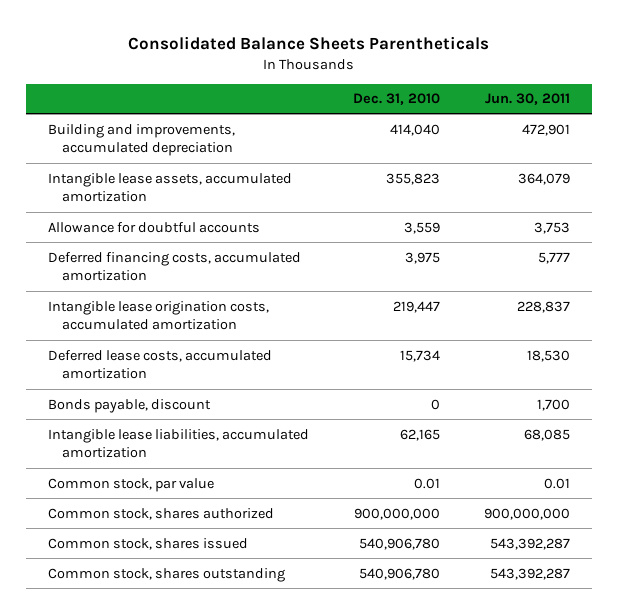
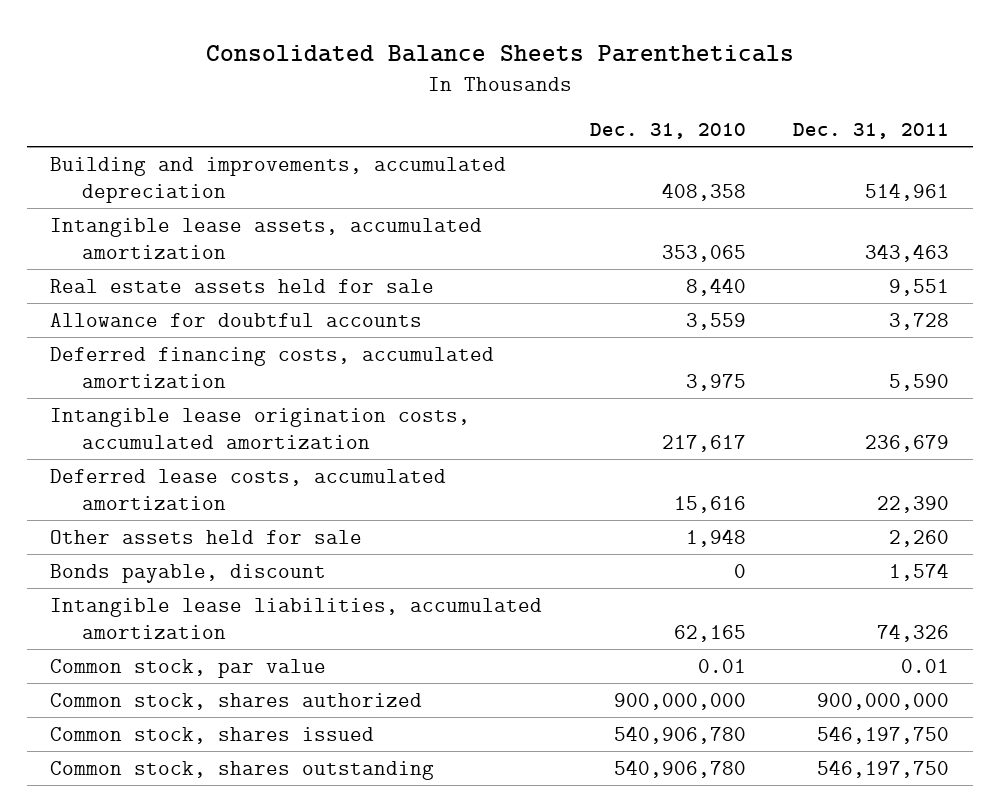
- | Dec. 31, 2010 | Jun. 30, 2011
+ | Dec. 31, 2010 | Dec. 31, 2011
- Building and improvements, accumulated depreciation | 414,040 | 472,901
- Intangible lease assets, accumulated amortization | 355,823 | 364,079
+ Building and improvements, accumulated depreciation | 408,358 | 514,961
+ Intangible lease assets, accumulated amortization | 353,065 | 343,463
+ Real estate assets held for sale | 8,440 | 9,551
- Intangible lease origination costs, accumulated amortization | 219,447 | 228,837
- Deferred lease costs, accumulated amortization | 15,734 | 18,530
+ Intangible lease origination costs, accumulated amortization | 217,617 | 236,679
+ Deferred lease costs, accumulated amortization | 15,616 | 22,390
+ Other assets held for sale | 1,948 | 2,260

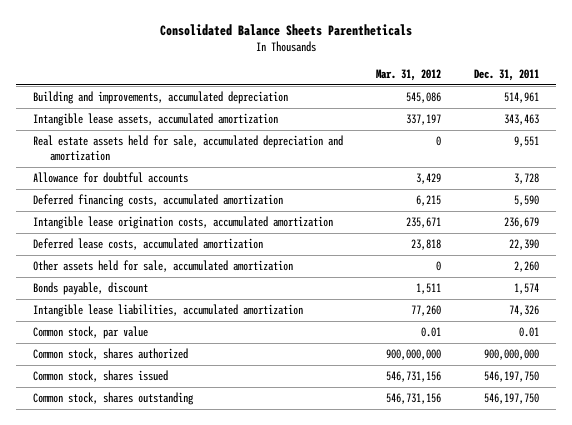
- | Dec. 31, 2010 | Dec. 31, 2011
+ | Mar. 31, 2012 | Dec. 31, 2011
- Real estate assets held for sale | 8,440 | 9,551
+ Real estate assets held for sale, accumulated depreciation and amortization | 0 | 9,551
- Other assets held for sale | 1,948 | 2,260
+ Other assets held for sale, accumulated amortization | 0 | 2,260

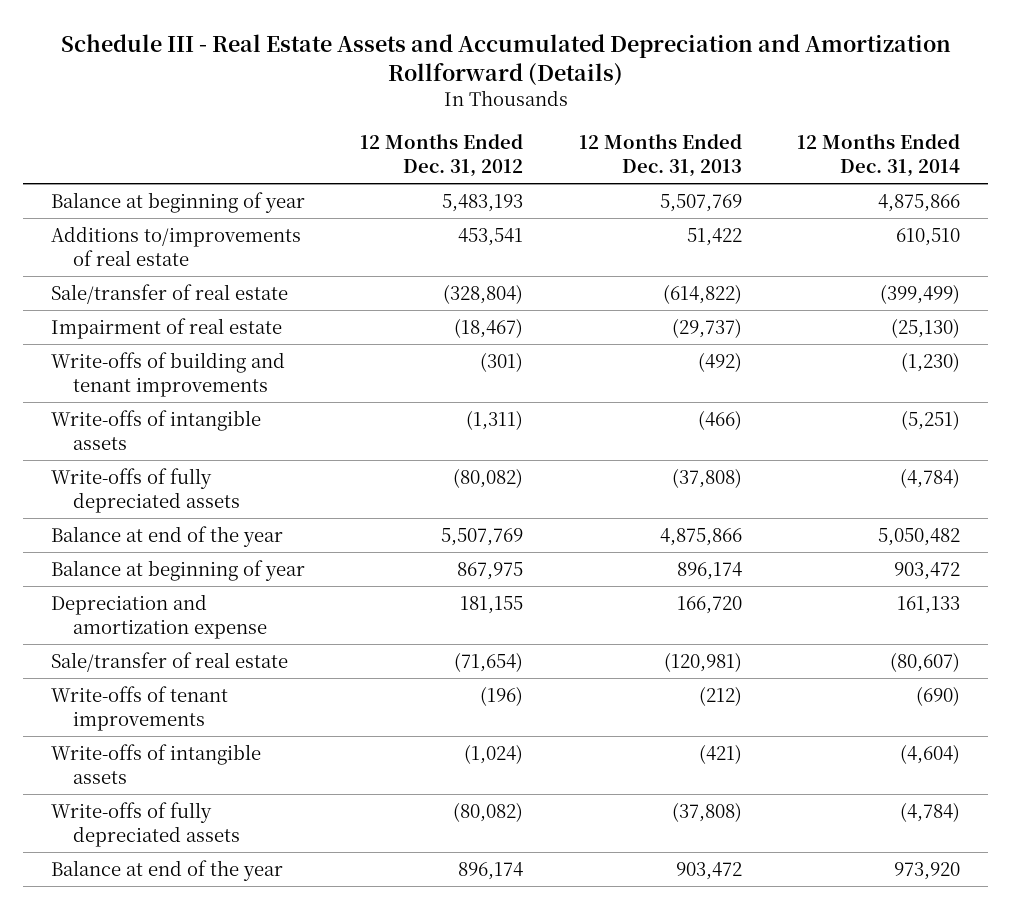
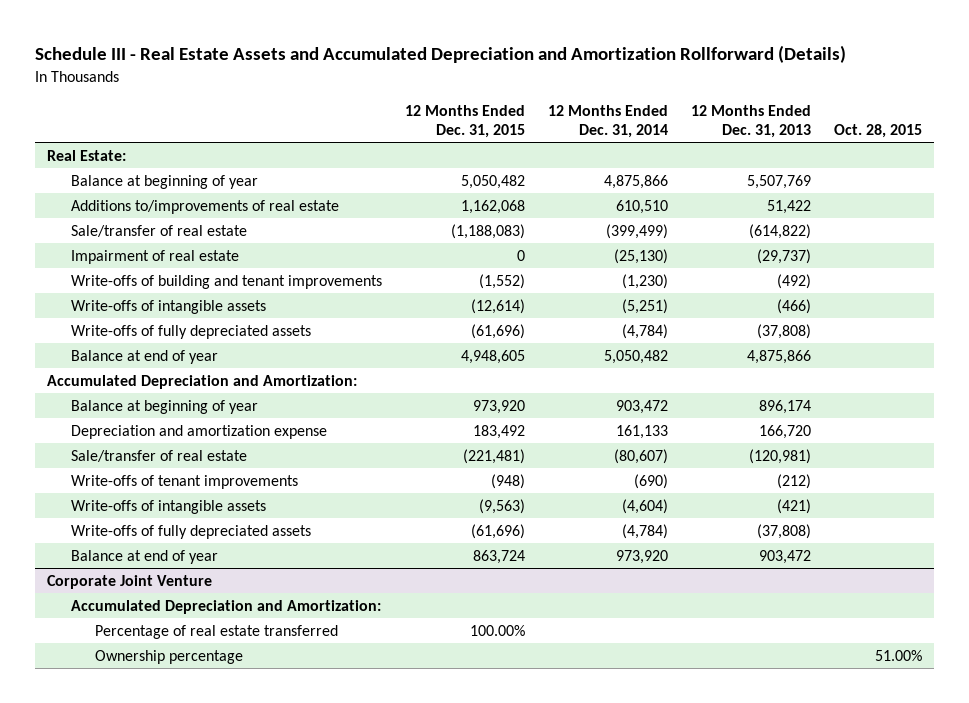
- | 12 Months Ended Dec. 31, 2012 | 12 Months Ended Dec. 31, 2013 | 12 Months Ended Dec. 31, 2014
+ | 12 Months Ended Dec. 31, 2015 | 12 Months Ended Dec. 31, 2014 | 12 Months Ended Dec. 31, 2013 | Oct. 28, 2015
+ Real Estate:
- Balance at end of the year | 5,507,769 | 4,875,866 | 5,050,482
+ Balance at end of year | 4,948,605 | 5,050,482 | 4,875,866 |
+ Accumulated Depreciation and Amortization:
- Balance at end of the year | 896,174 | 903,472 | 973,920
+ Balance at end of year | 863,724 | 973,920 | 903,472 |
+ Corporate Joint Venture
+ Accumulated Depreciation and Amortization:
+ Percentage of real estate transferred | 100.00% | | |
+ Ownership percentage | | | | 51.00%

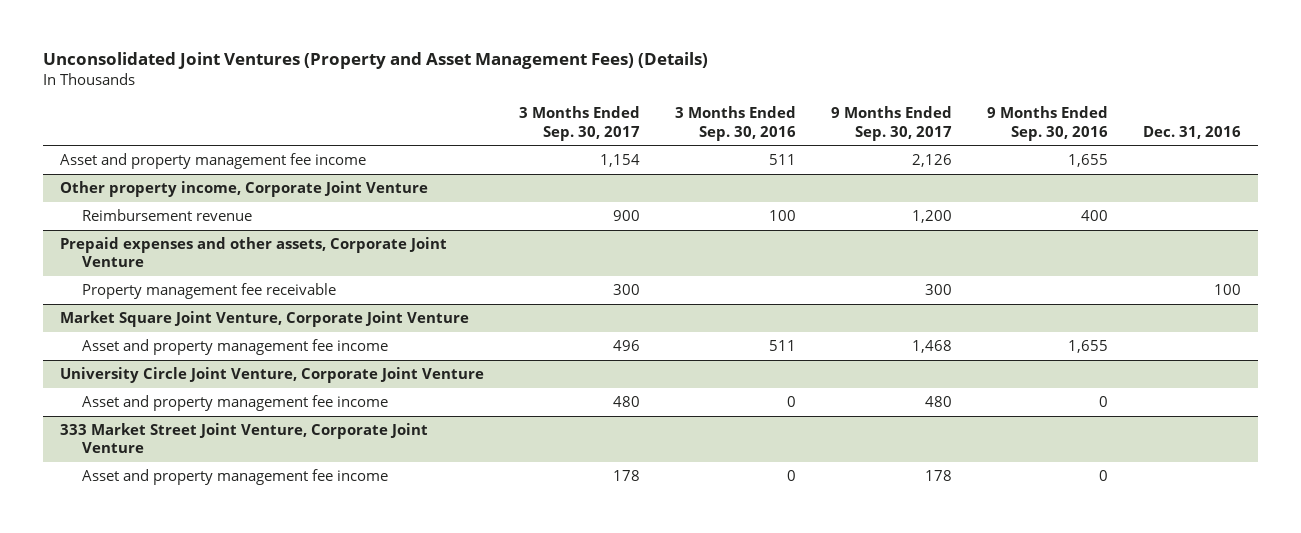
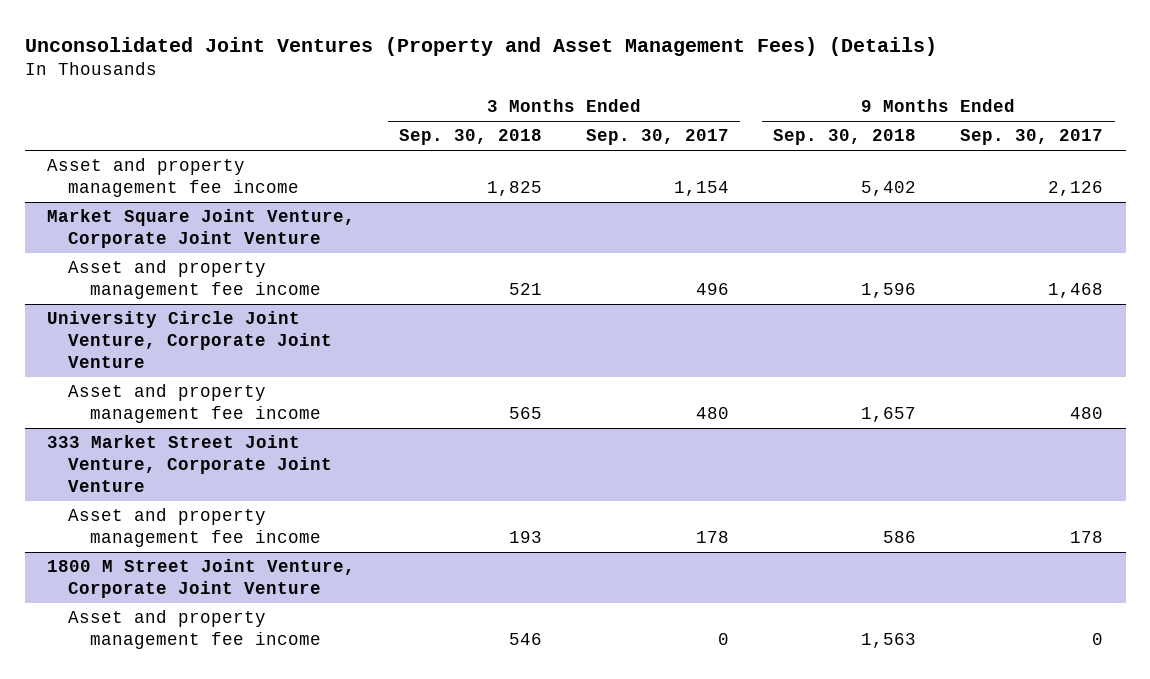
- | 3 Months Ended Sep. 30, 2017 | 3 Months Ended Sep. 30, 2016 | 9 Months Ended Sep. 30, 2017 | 9 Months Ended Sep. 30, 2016 | Dec. 31, 2016
+ | 3 Months Ended Sep. 30, 2018 | 3 Months Ended Sep. 30, 2017 | 9 Months Ended Sep. 30, 2018 | 9 Months Ended Sep. 30, 2017
- Other property income, Corporate Joint Venture
- Reimbursement revenue | 900 | 100 | 1,200 | 400 |
- Prepaid expenses and other assets, Corporate Joint Venture
- Property management fee receivable | 300 | | 300 | | 100
+ 1800 M Street Joint Venture, Corporate Joint Venture
+ Asset and property management fee income | 546 | 0 | 1,563 | 0

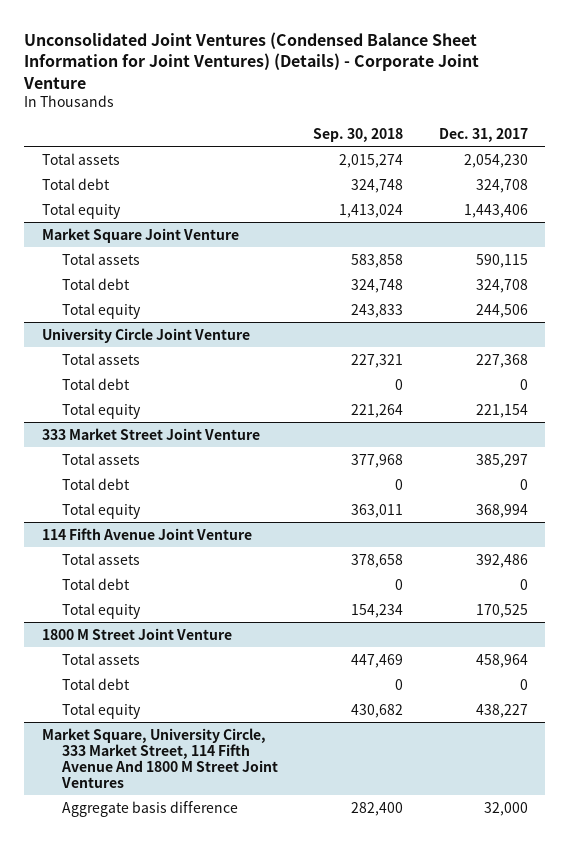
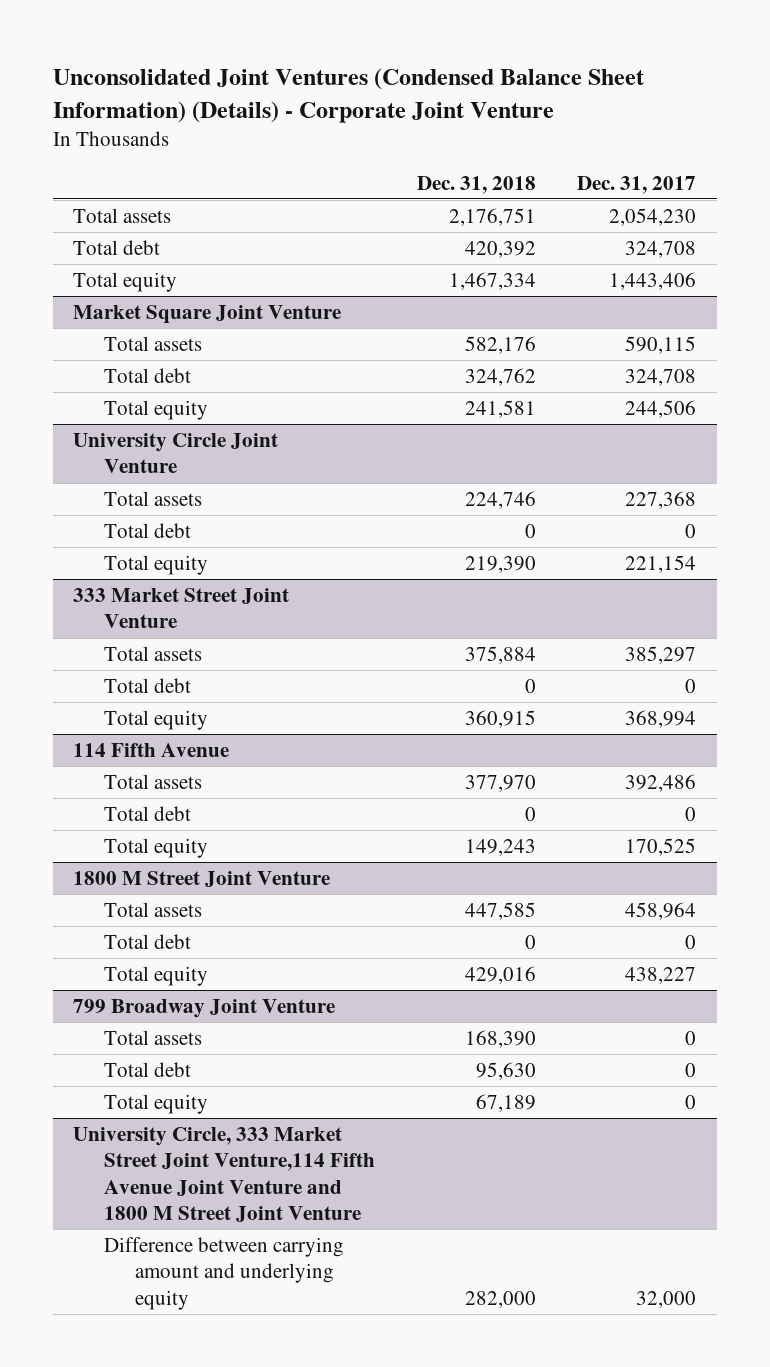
- Unconsolidated Joint Ventures (Condensed Balance Sheet Information for Joint Ventures) (Details) - Corporate Joint Venture
+ Unconsolidated Joint Ventures (Condensed Balance Sheet Information) (Details) - Corporate Joint Venture
- | Sep. 30, 2018 | Dec. 31, 2017
+ | Dec. 31, 2018 | Dec. 31, 2017
- 114 Fifth Avenue Joint Venture
+ 114 Fifth Avenue
- Market Square, University Circle, 333 Market Street, 114 Fifth Avenue And 1800 M Street Joint Ventures
- Aggregate basis difference | 282,400 | 32,000
+ 799 Broadway Joint Venture
+ Total assets | 168,390 | 0
+ Total debt | 95,630 | 0
+ Total equity | 67,189 | 0
+ University Circle, 333 Market Street Joint Venture,114 Fifth Avenue Joint Venture and 1800 M Street Joint Venture
+ Difference between carrying amount and underlying equity | 282,000 | 32,000

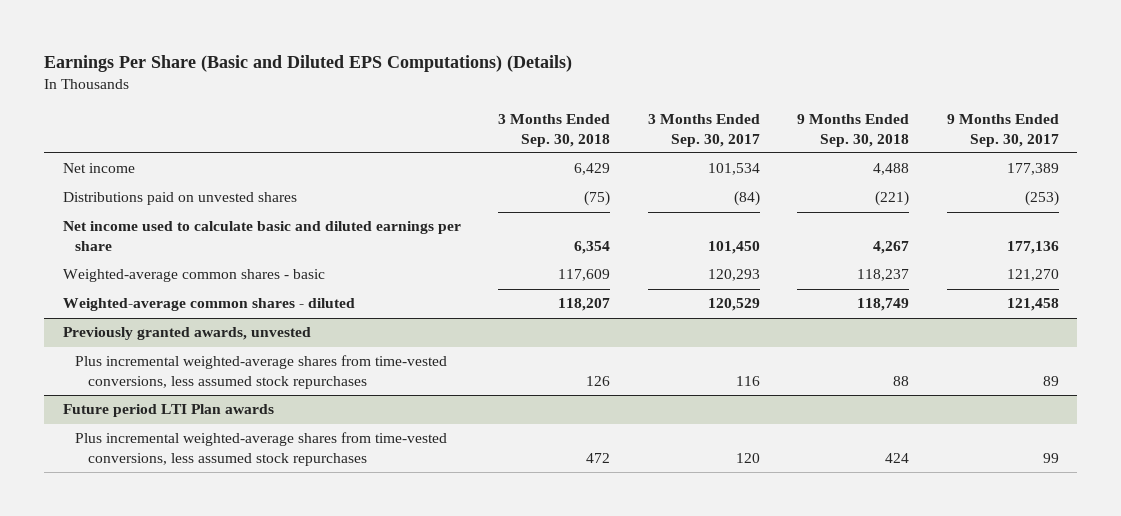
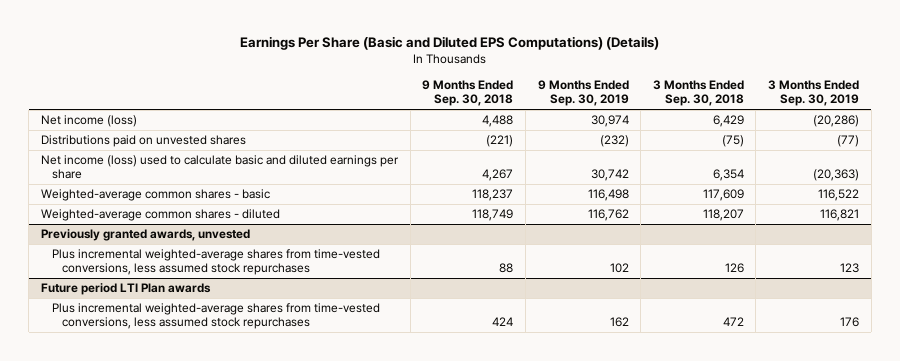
- | 3 Months Ended Sep. 30, 2018 | 3 Months Ended Sep. 30, 2017 | 9 Months Ended Sep. 30, 2018 | 9 Months Ended Sep. 30, 2017
+ | 9 Months Ended Sep. 30, 2018 | 9 Months Ended Sep. 30, 2019 | 3 Months Ended Sep. 30, 2018 | 3 Months Ended Sep. 30, 2019
- Net income | 6,429 | 101,534 | 4,488 | 177,389
+ Net income (loss) | 4,488 | 30,974 | 6,429 | (20,286)
- Net income used to calculate basic and diluted earnings per share | 6,354 | 101,450 | 4,267 | 177,136
+ Net income (loss) used to calculate basic and diluted earnings per share | 4,267 | 30,742 | 6,354 | (20,363)

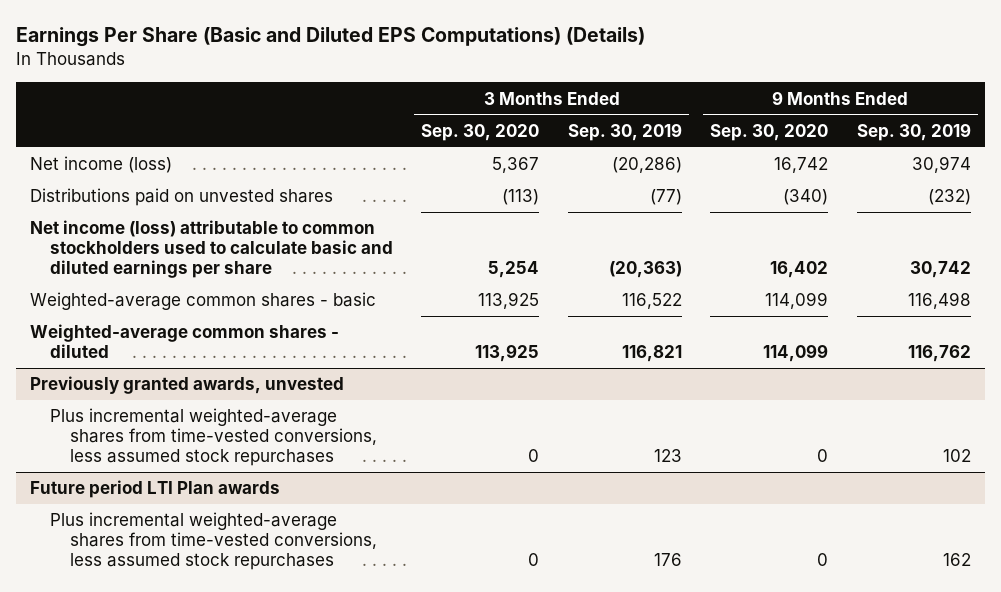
- | 9 Months Ended Sep. 30, 2018 | 9 Months Ended Sep. 30, 2019 | 3 Months Ended Sep. 30, 2018 | 3 Months Ended Sep. 30, 2019
+ | 3 Months Ended Sep. 30, 2020 | 3 Months Ended Sep. 30, 2019 | 9 Months Ended Sep. 30, 2020 | 9 Months Ended Sep. 30, 2019
- Net income (loss) used to calculate basic and diluted earnings per share | 4,267 | 30,742 | 6,354 | (20,363)
+ Net income (loss) attributable to common stockholders used to calculate basic and diluted earnings per share | 5,254 | (20,363) | 16,402 | 30,742

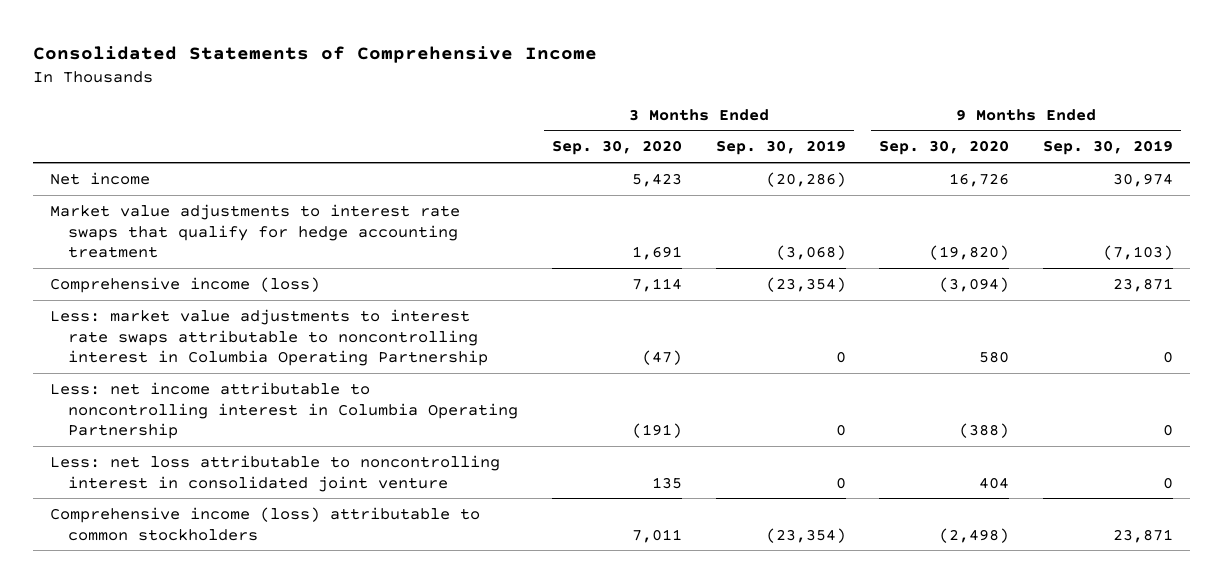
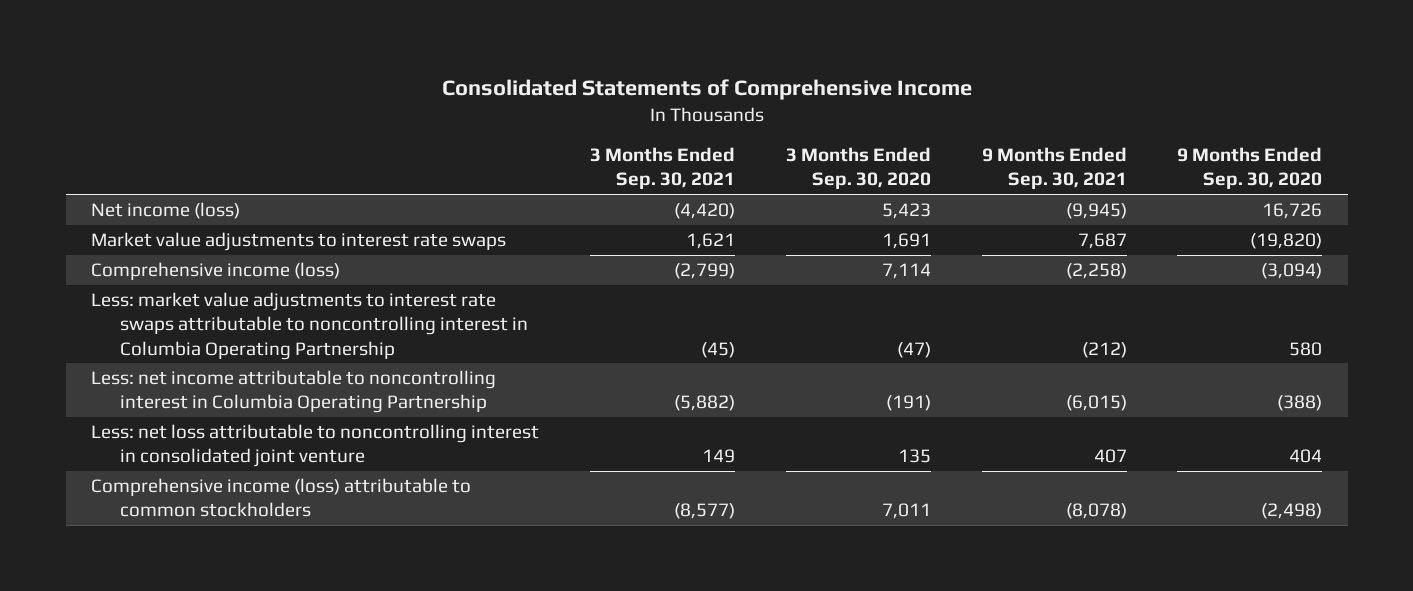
- | 3 Months Ended Sep. 30, 2020 | 3 Months Ended Sep. 30, 2019 | 9 Months Ended Sep. 30, 2020 | 9 Months Ended Sep. 30, 2019
+ | 3 Months Ended Sep. 30, 2021 | 3 Months Ended Sep. 30, 2020 | 9 Months Ended Sep. 30, 2021 | 9 Months Ended Sep. 30, 2020
- Net income | 5,423 | (20,286) | 16,726 | 30,974
- Market value adjustments to interest rate swaps that qualify for hedge accounting treatment | 1,691 | (3,068) | (19,820) | (7,103)
+ Net income (loss) | (4,420) | 5,423 | (9,945) | 16,726
+ Market value adjustments to interest rate swaps | 1,621 | 1,691 | 7,687 | (19,820)

